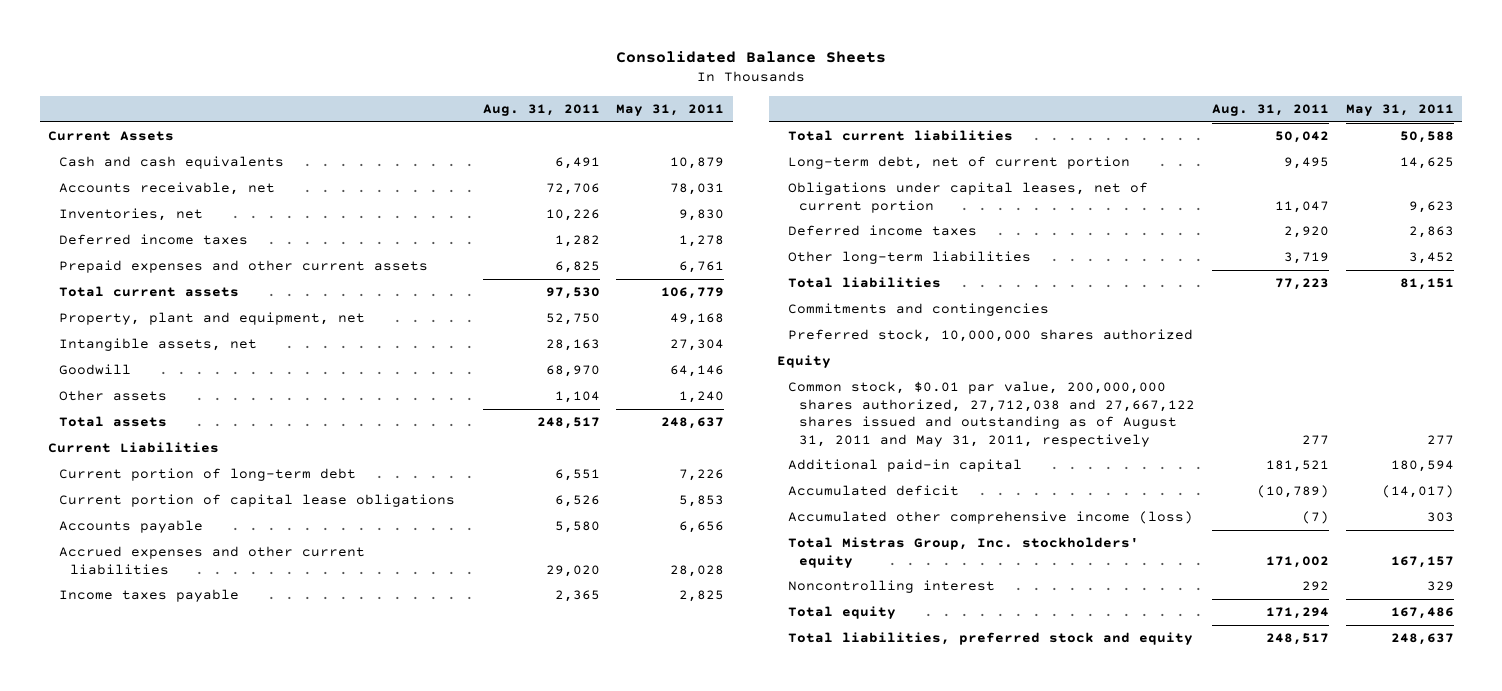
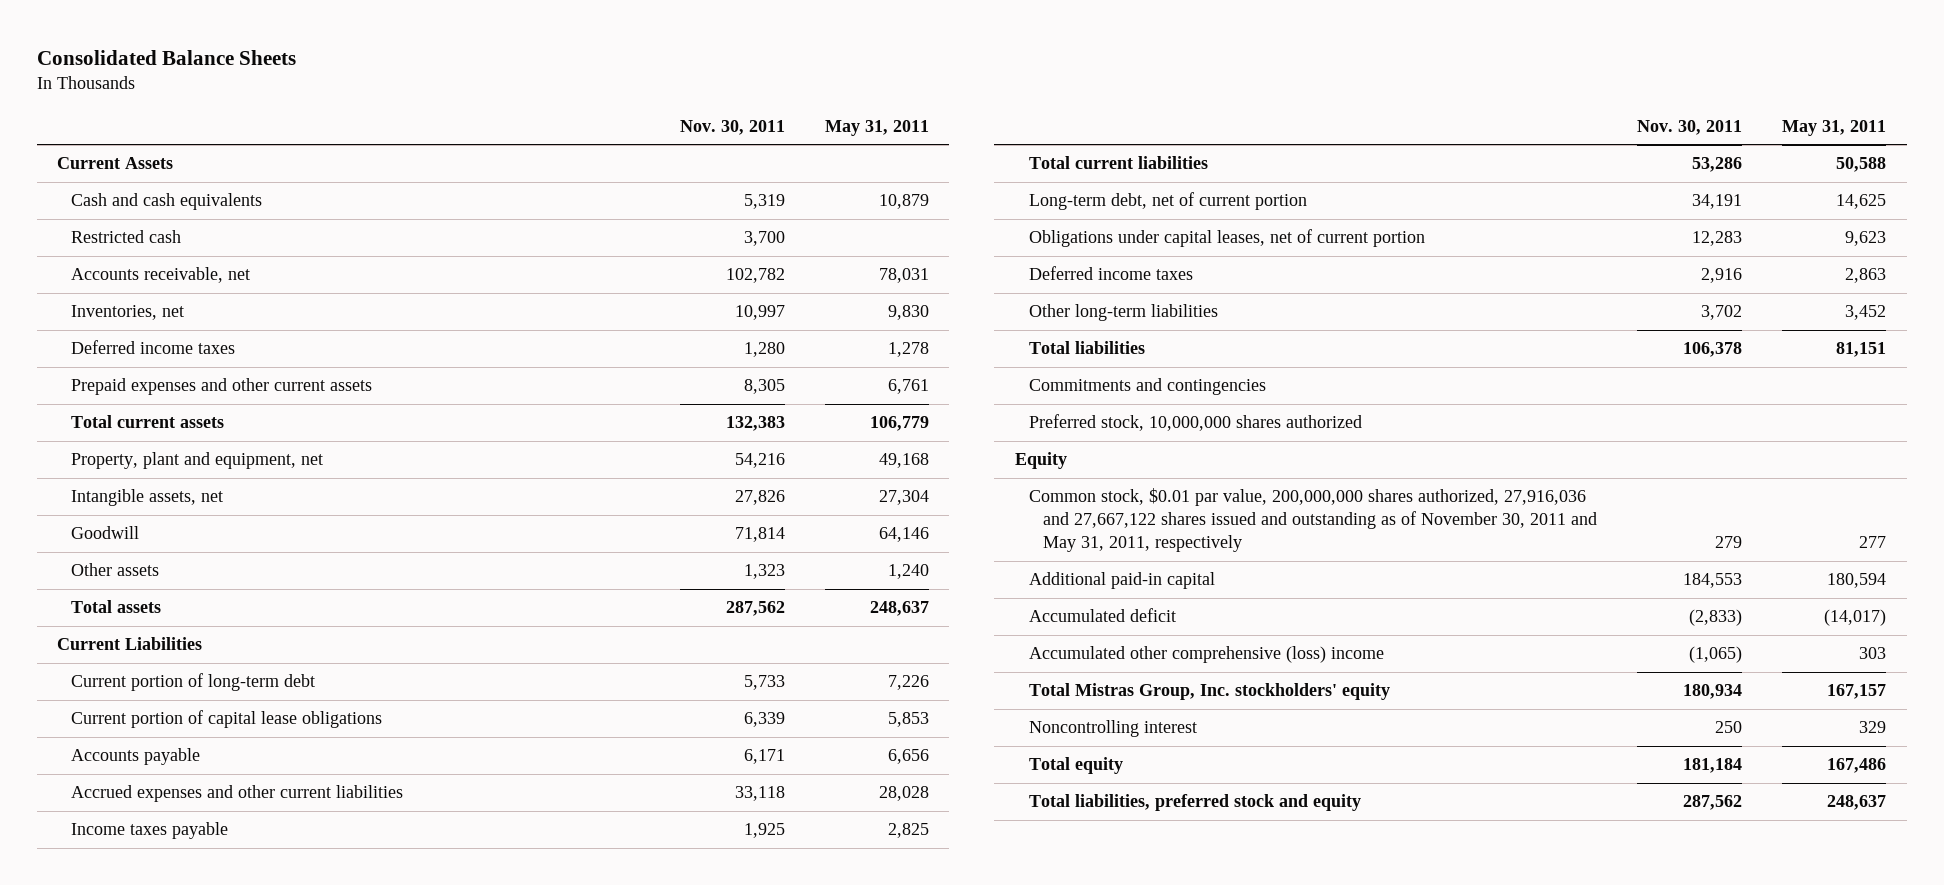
- | Aug. 31, 2011 | May 31, 2011
+ | Nov. 30, 2011 | May 31, 2011
+ Restricted cash | 3,700 |
- Common stock, $0.01 par value, 200,000,000 shares authorized, 27,712,038 and 27,667,122 shares issued and outstanding as of August 31, 2011 and May 31, 2011, respectively | 277 | 277
+ Common stock, $0.01 par value, 200,000,000 shares authorized, 27,916,036 and 27,667,122 shares issued and outstanding as of November 30, 2011 and May 31, 2011, respectively | 279 | 277
- Accumulated other comprehensive income (loss) | (7) | 303
+ Accumulated other comprehensive (loss) income | (1,065) | 303

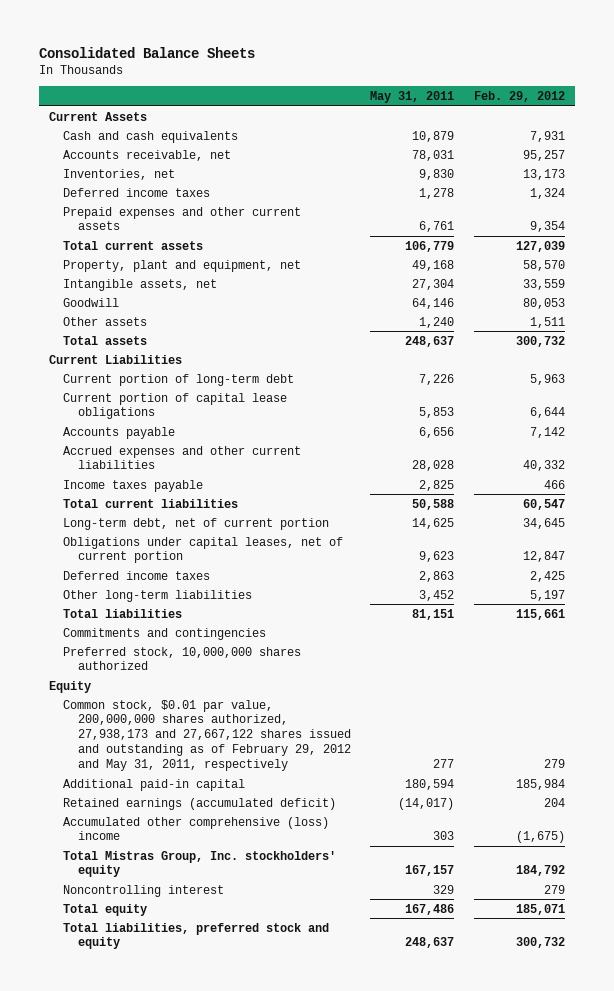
- | Nov. 30, 2011 | May 31, 2011
+ | May 31, 2011 | Feb. 29, 2012
- Restricted cash | 3,700 |
- Common stock, $0.01 par value, 200,000,000 shares authorized, 27,916,036 and 27,667,122 shares issued and outstanding as of November 30, 2011 and May 31, 2011, respectively | 279 | 277
+ Common stock, $0.01 par value, 200,000,000 shares authorized, 27,938,173 and 27,667,122 shares issued and outstanding as of February 29, 2012 and May 31, 2011, respectively | 277 | 279
- Accumulated deficit | (2,833) | (14,017)
+ Retained earnings (accumulated deficit) | (14,017) | 204

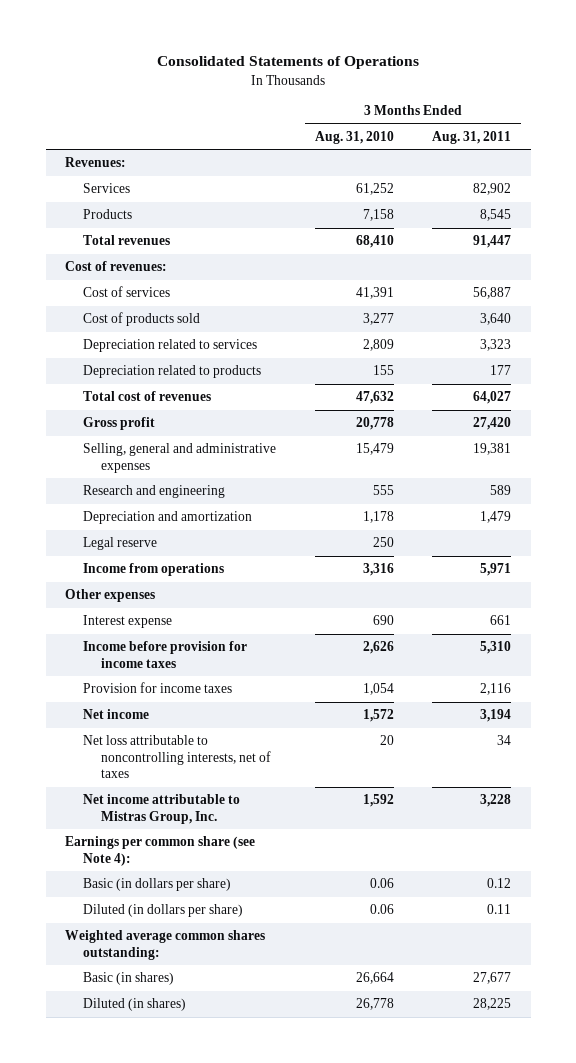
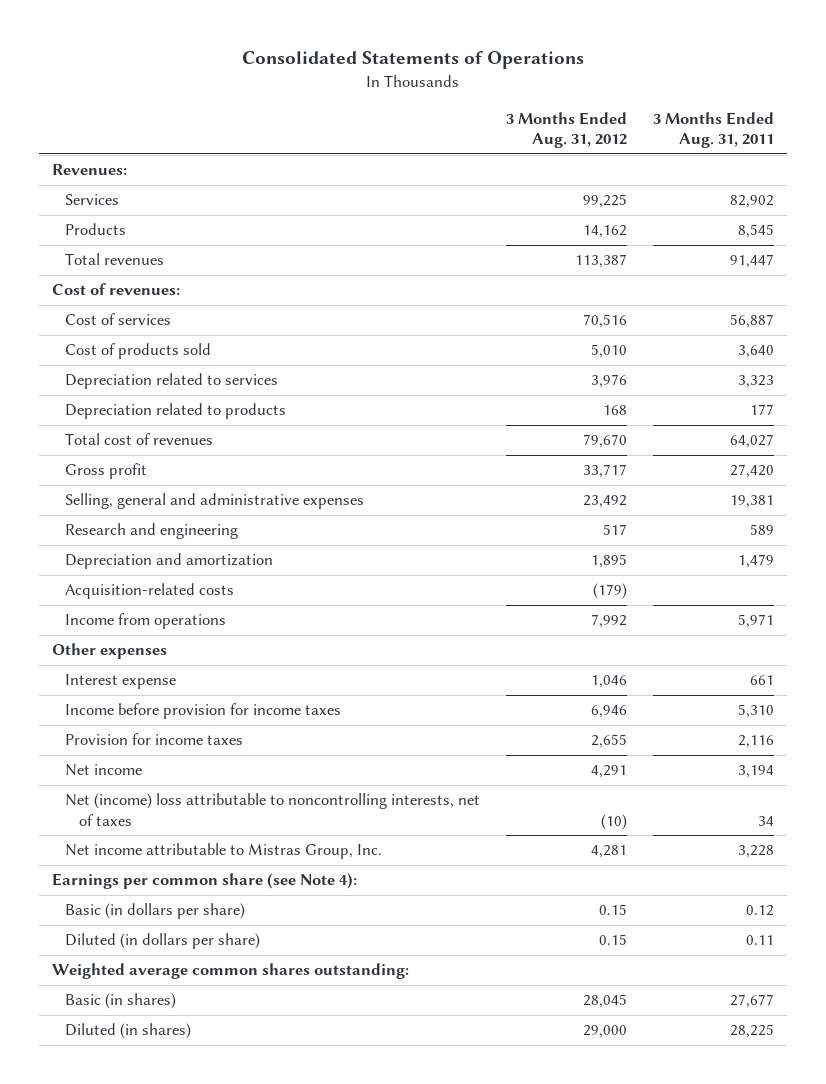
- | 3 Months Ended Aug. 31, 2010 | 3 Months Ended Aug. 31, 2011
+ | 3 Months Ended Aug. 31, 2012 | 3 Months Ended Aug. 31, 2011
- Legal reserve | 250 |
+ Acquisition-related costs | (179) |
- Net loss attributable to noncontrolling interests, net of taxes | 20 | 34
+ Net (income) loss attributable to noncontrolling interests, net of taxes | (10) | 34

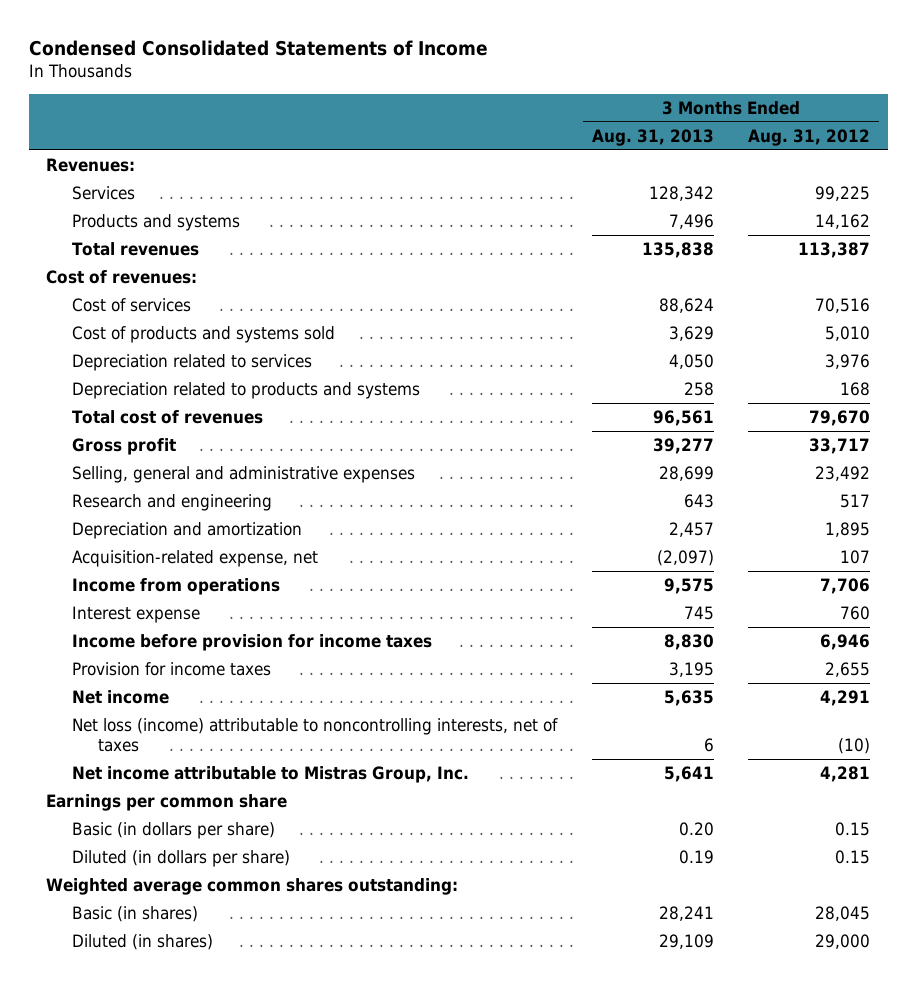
- Consolidated Statements of Operations
+ Condensed Consolidated Statements of Income
- | 3 Months Ended Aug. 31, 2012 | 3 Months Ended Aug. 31, 2011
+ | 3 Months Ended Aug. 31, 2013 | 3 Months Ended Aug. 31, 2012
- Products | 14,162 | 8,545
+ Products and systems | 7,496 | 14,162
- Cost of products sold | 5,010 | 3,640
+ Cost of products and systems sold | 3,629 | 5,010
- Depreciation related to products | 168 | 177
+ Depreciation related to products and systems | 258 | 168
- Acquisition-related costs | (179) |
- Income from operations | 7,992 | 5,971
- Other expenses
- Interest expense | 1,046 | 661
+ Acquisition-related expense, net | (2,097) | 107
+ Income from operations | 9,575 | 7,706
+ Interest expense | 745 | 760
- Net (income) loss attributable to noncontrolling interests, net of taxes | (10) | 34
+ Net loss (income) attributable to noncontrolling interests, net of taxes | 6 | (10)
- Earnings per common share (see Note 4):
+ Earnings per common share

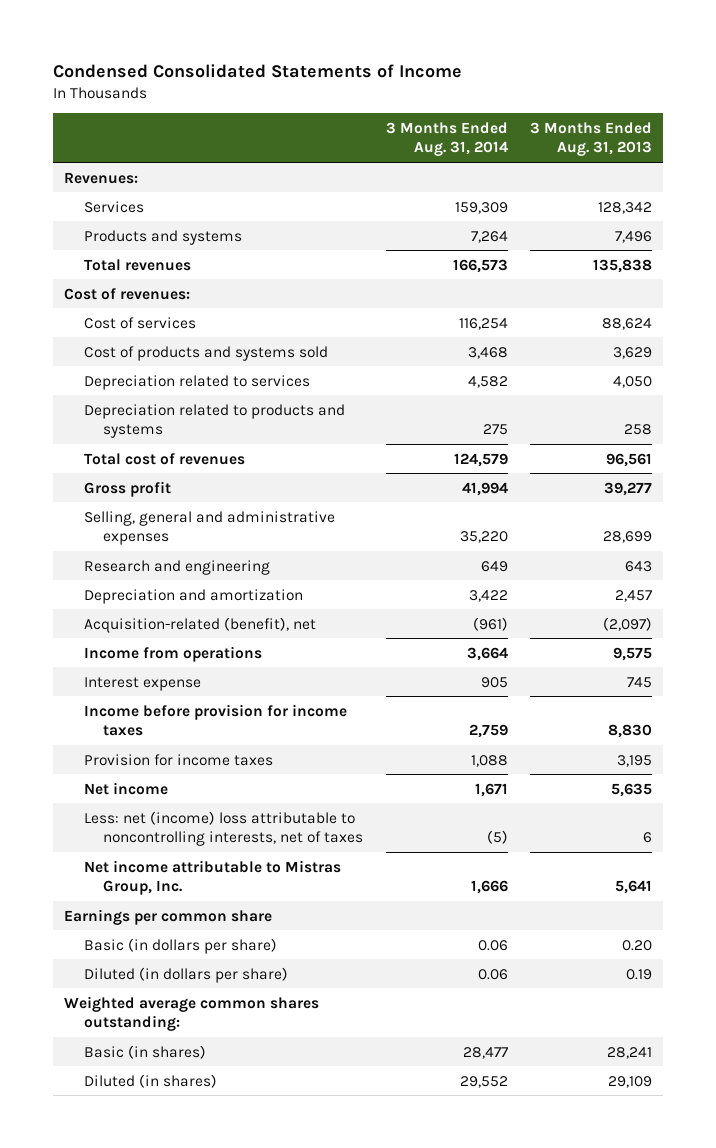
- | 3 Months Ended Aug. 31, 2013 | 3 Months Ended Aug. 31, 2012
+ | 3 Months Ended Aug. 31, 2014 | 3 Months Ended Aug. 31, 2013
- Acquisition-related expense, net | (2,097) | 107
+ Acquisition-related (benefit), net | (961) | (2,097)
- Net loss (income) attributable to noncontrolling interests, net of taxes | 6 | (10)
+ Less: net (income) loss attributable to noncontrolling interests, net of taxes | (5) | 6

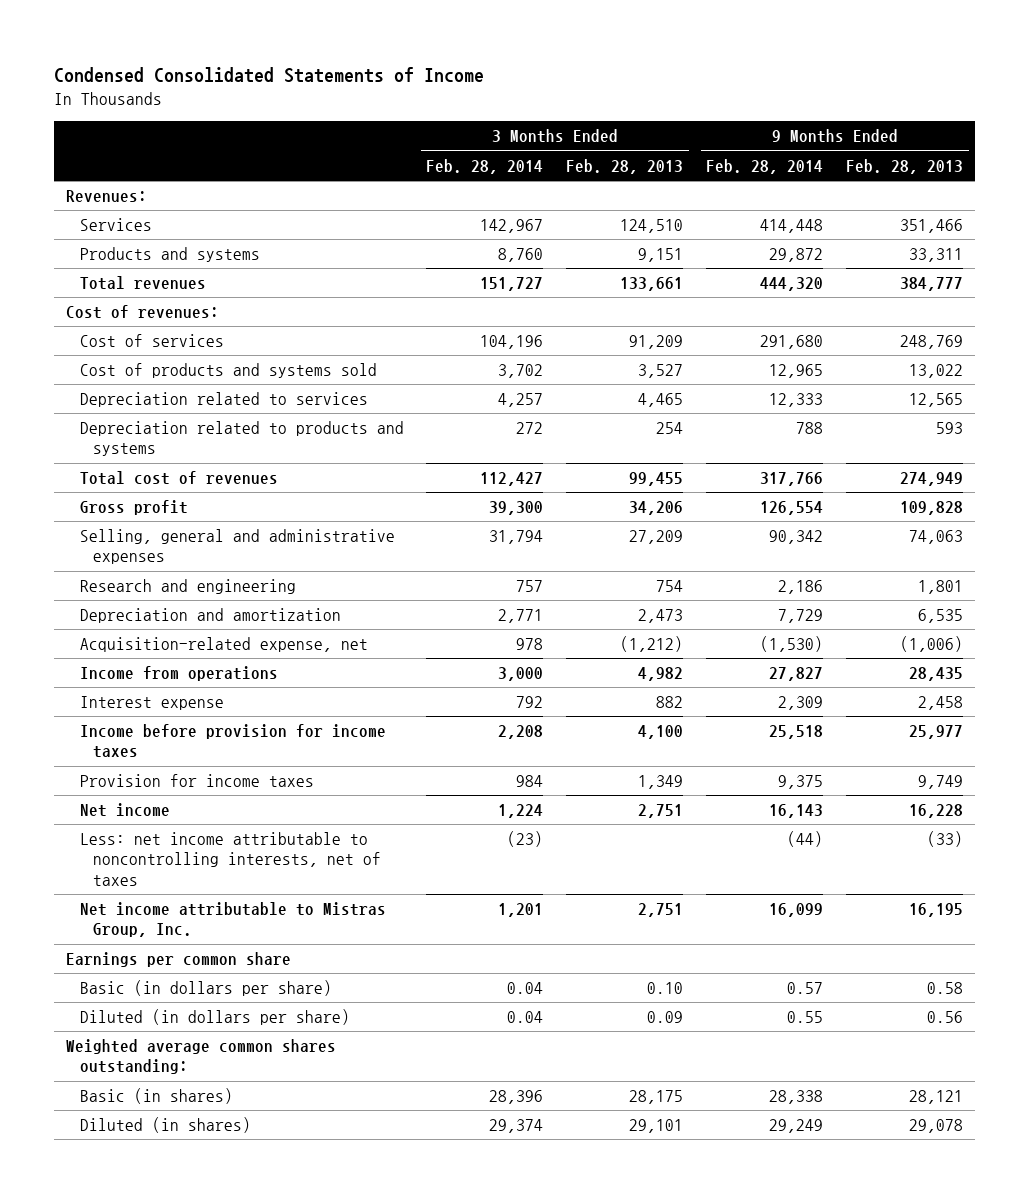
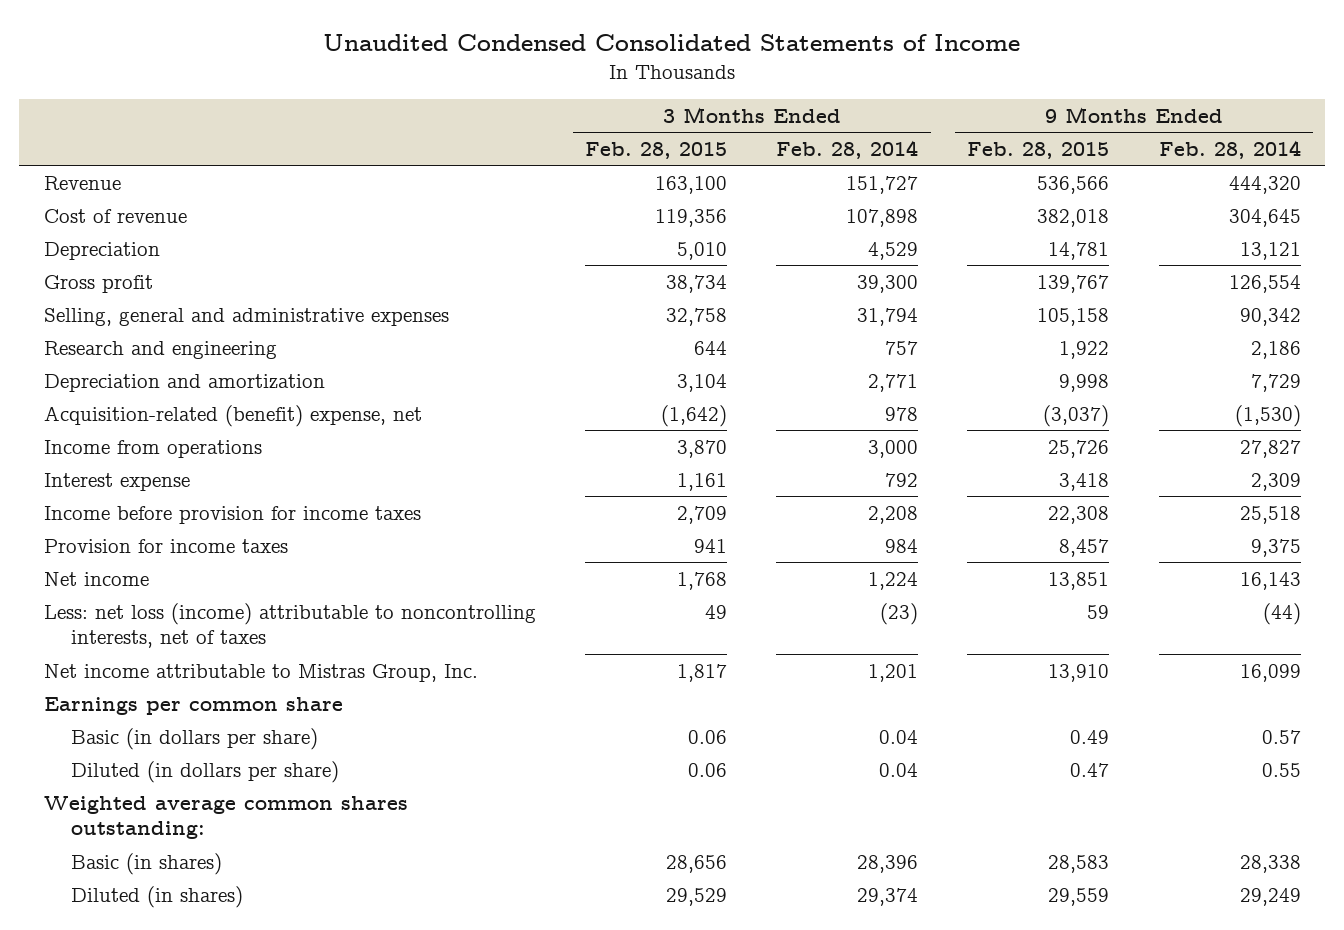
- Condensed Consolidated Statements of Income
+ Unaudited Condensed Consolidated Statements of Income
- | 3 Months Ended Feb. 28, 2014 | 3 Months Ended Feb. 28, 2013 | 9 Months Ended Feb. 28, 2014 | 9 Months Ended Feb. 28, 2013
+ | 3 Months Ended Feb. 28, 2015 | 3 Months Ended Feb. 28, 2014 | 9 Months Ended Feb. 28, 2015 | 9 Months Ended Feb. 28, 2014
- Revenues:
- Services | 142,967 | 124,510 | 414,448 | 351,466
- Products and systems | 8,760 | 9,151 | 29,872 | 33,311
- Total revenues | 151,727 | 133,661 | 444,320 | 384,777
- Cost of revenues:
- Cost of services | 104,196 | 91,209 | 291,680 | 248,769
- Cost of products and systems sold | 3,702 | 3,527 | 12,965 | 13,022
- Depreciation related to services | 4,257 | 4,465 | 12,333 | 12,565
- Depreciation related to products and systems | 272 | 254 | 788 | 593
- Total cost of revenues | 112,427 | 99,455 | 317,766 | 274,949
+ Revenue | 163,100 | 151,727 | 536,566 | 444,320
+ Cost of revenue | 119,356 | 107,898 | 382,018 | 304,645
+ Depreciation | 5,010 | 4,529 | 14,781 | 13,121
- Acquisition-related expense, net | 978 | (1,212) | (1,530) | (1,006)
+ Acquisition-related (benefit) expense, net | (1,642) | 978 | (3,037) | (1,530)
- Less: net income attributable to noncontrolling interests, net of taxes | (23) | | (44) | (33)
+ Less: net loss (income) attributable to noncontrolling interests, net of taxes | 49 | (23) | 59 | (44)

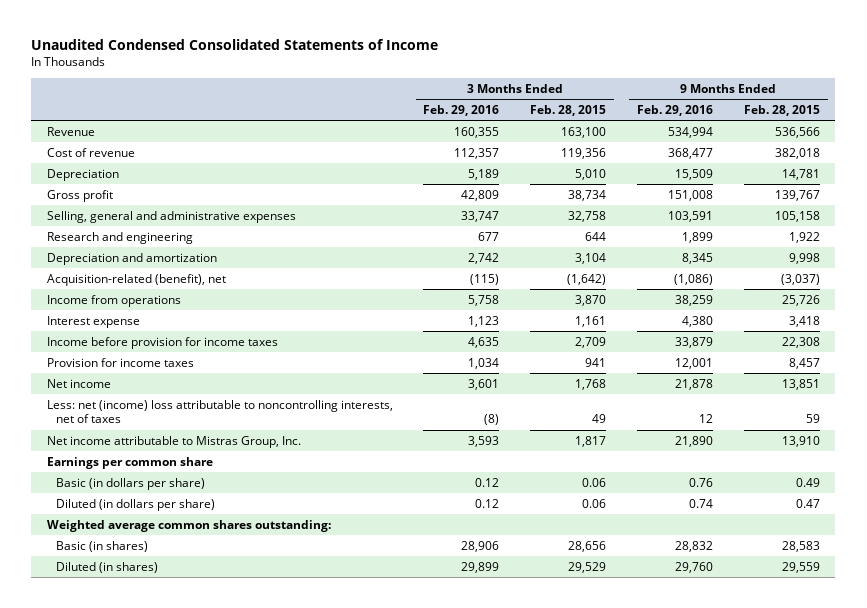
- | 3 Months Ended Feb. 28, 2015 | 3 Months Ended Feb. 28, 2014 | 9 Months Ended Feb. 28, 2015 | 9 Months Ended Feb. 28, 2014
+ | 3 Months Ended Feb. 29, 2016 | 3 Months Ended Feb. 28, 2015 | 9 Months Ended Feb. 29, 2016 | 9 Months Ended Feb. 28, 2015
- Acquisition-related (benefit) expense, net | (1,642) | 978 | (3,037) | (1,530)
+ Acquisition-related (benefit), net | (115) | (1,642) | (1,086) | (3,037)
- Less: net loss (income) attributable to noncontrolling interests, net of taxes | 49 | (23) | 59 | (44)
+ Less: net (income) loss attributable to noncontrolling interests, net of taxes | (8) | 49 | 12 | 59

